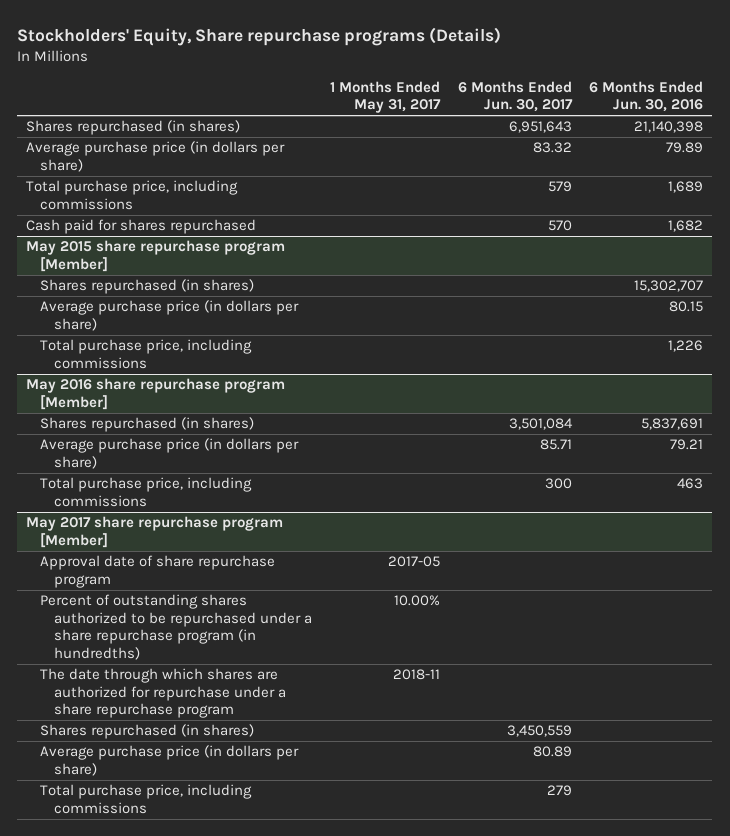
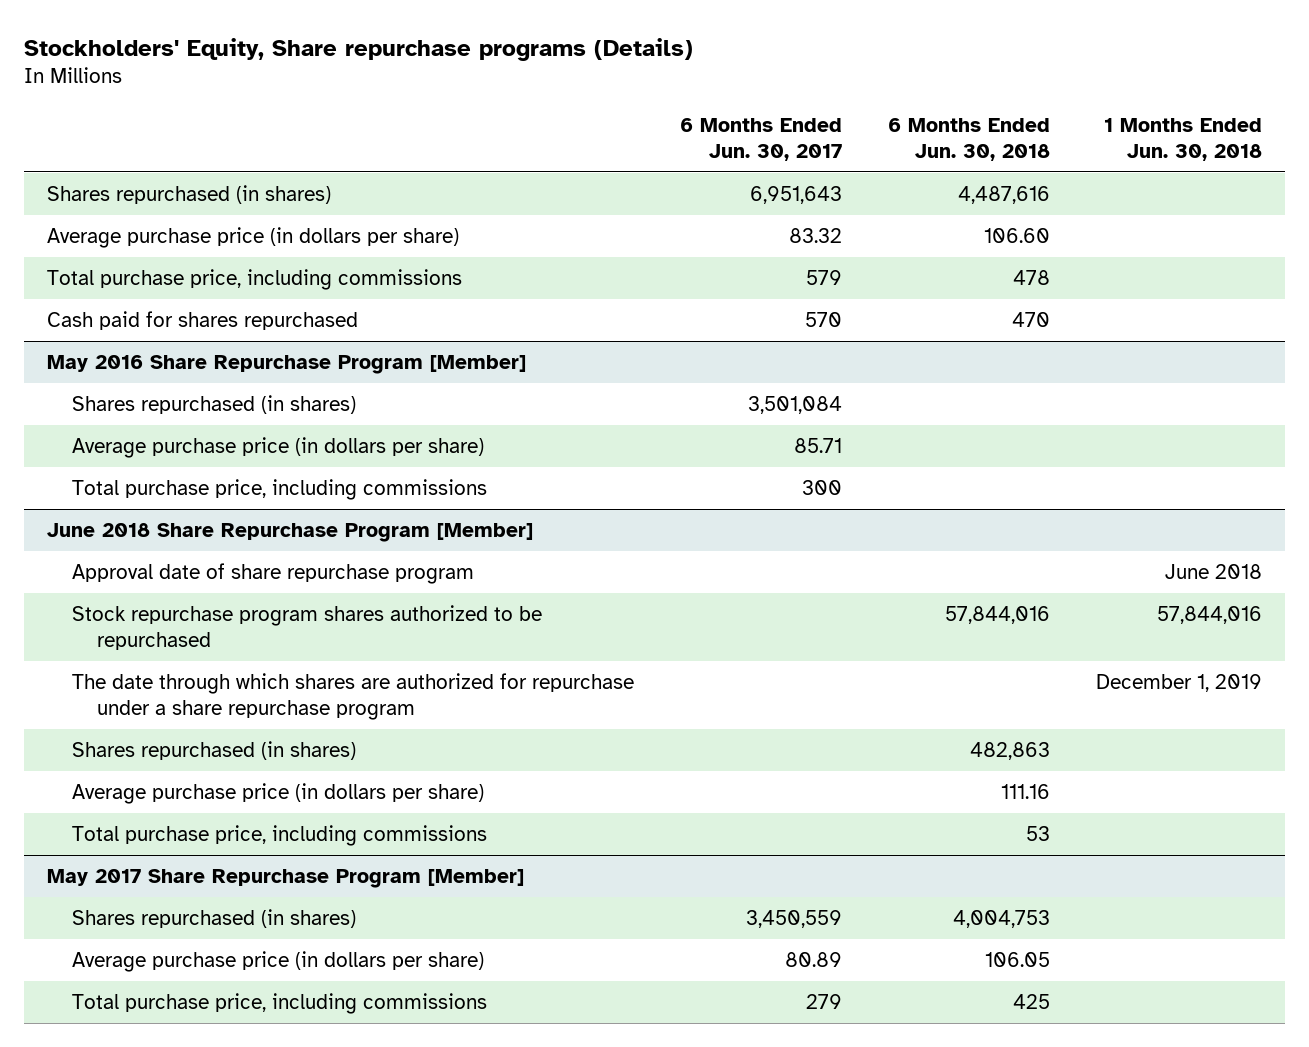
- | 1 Months Ended May 31, 2017 | 6 Months Ended Jun. 30, 2017 | 6 Months Ended Jun. 30, 2016
+ | 6 Months Ended Jun. 30, 2017 | 6 Months Ended Jun. 30, 2018 | 1 Months Ended Jun. 30, 2018
- May 2015 share repurchase program [Member]
- Shares repurchased (in shares) | | | 15,302,707
- Average purchase price (in dollars per share) | | | 80.15
- Total purchase price, including commissions | | | 1,226
- May 2016 share repurchase program [Member]
+ May 2016 Share Repurchase Program [Member]
- May 2017 share repurchase program [Member]
+ June 2018 Share Repurchase Program [Member]
- Percent of outstanding shares authorized to be repurchased under a share repurchase program (in hundredths) | 10.00% | |
+ Stock repurchase program shares authorized to be repurchased | | 57,844,016 | 57,844,016
+ Shares repurchased (in shares) | | 482,863 |
+ Average purchase price (in dollars per share) | | 111.16 |
+ Total purchase price, including commissions | | 53 |
+ May 2017 Share Repurchase Program [Member]

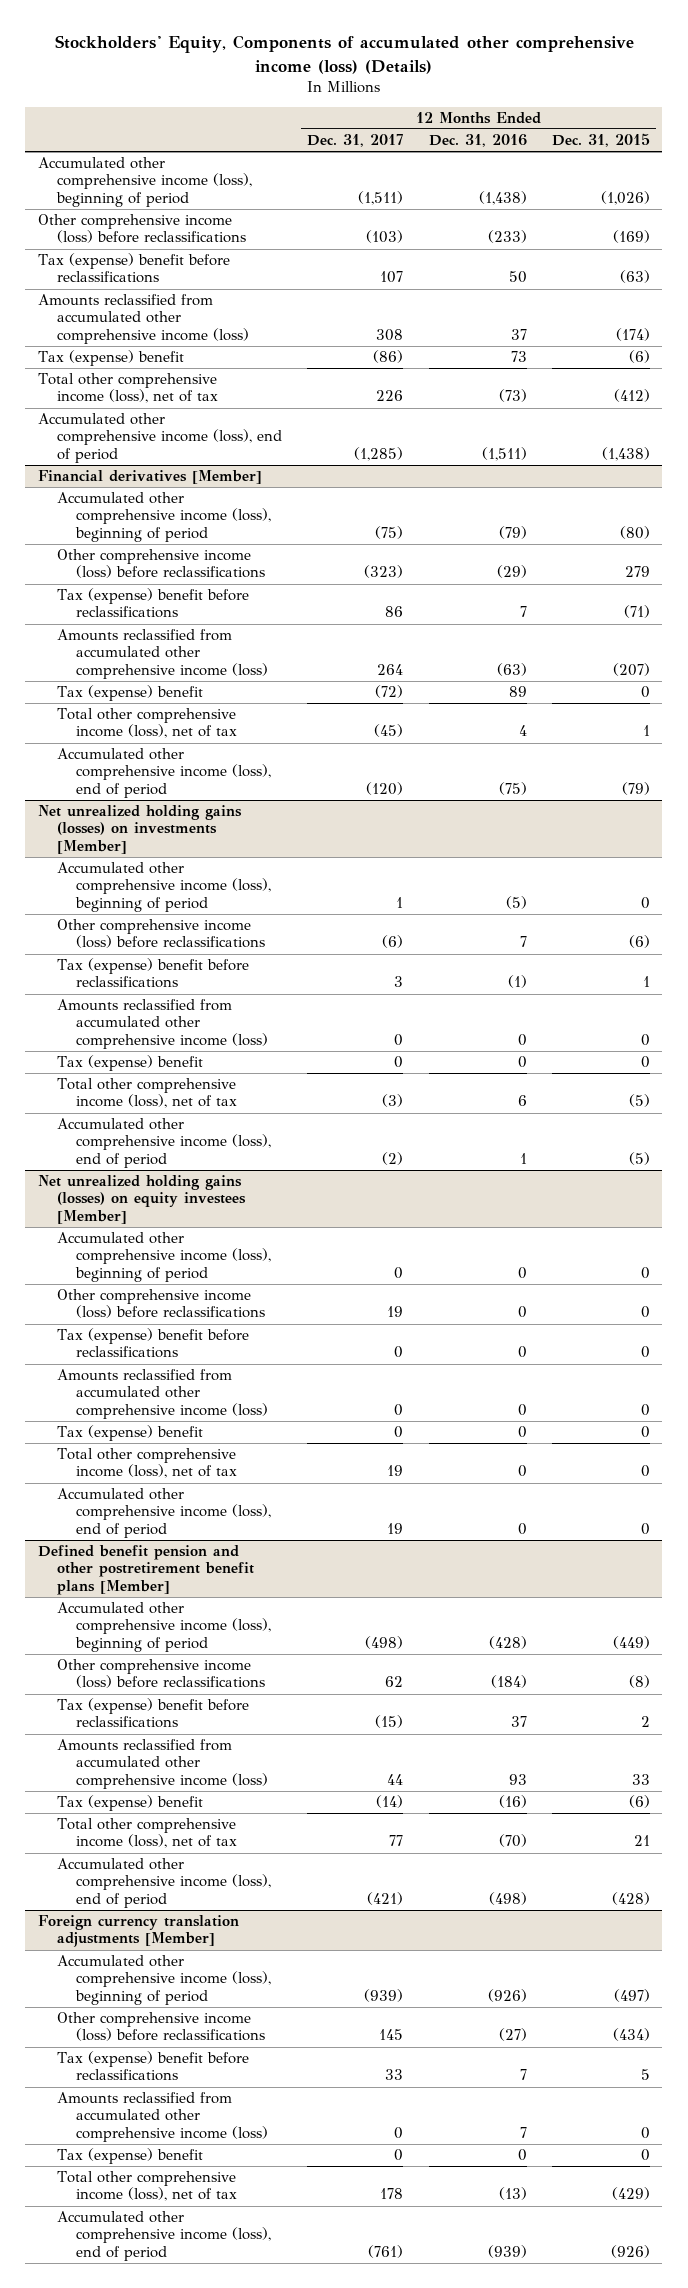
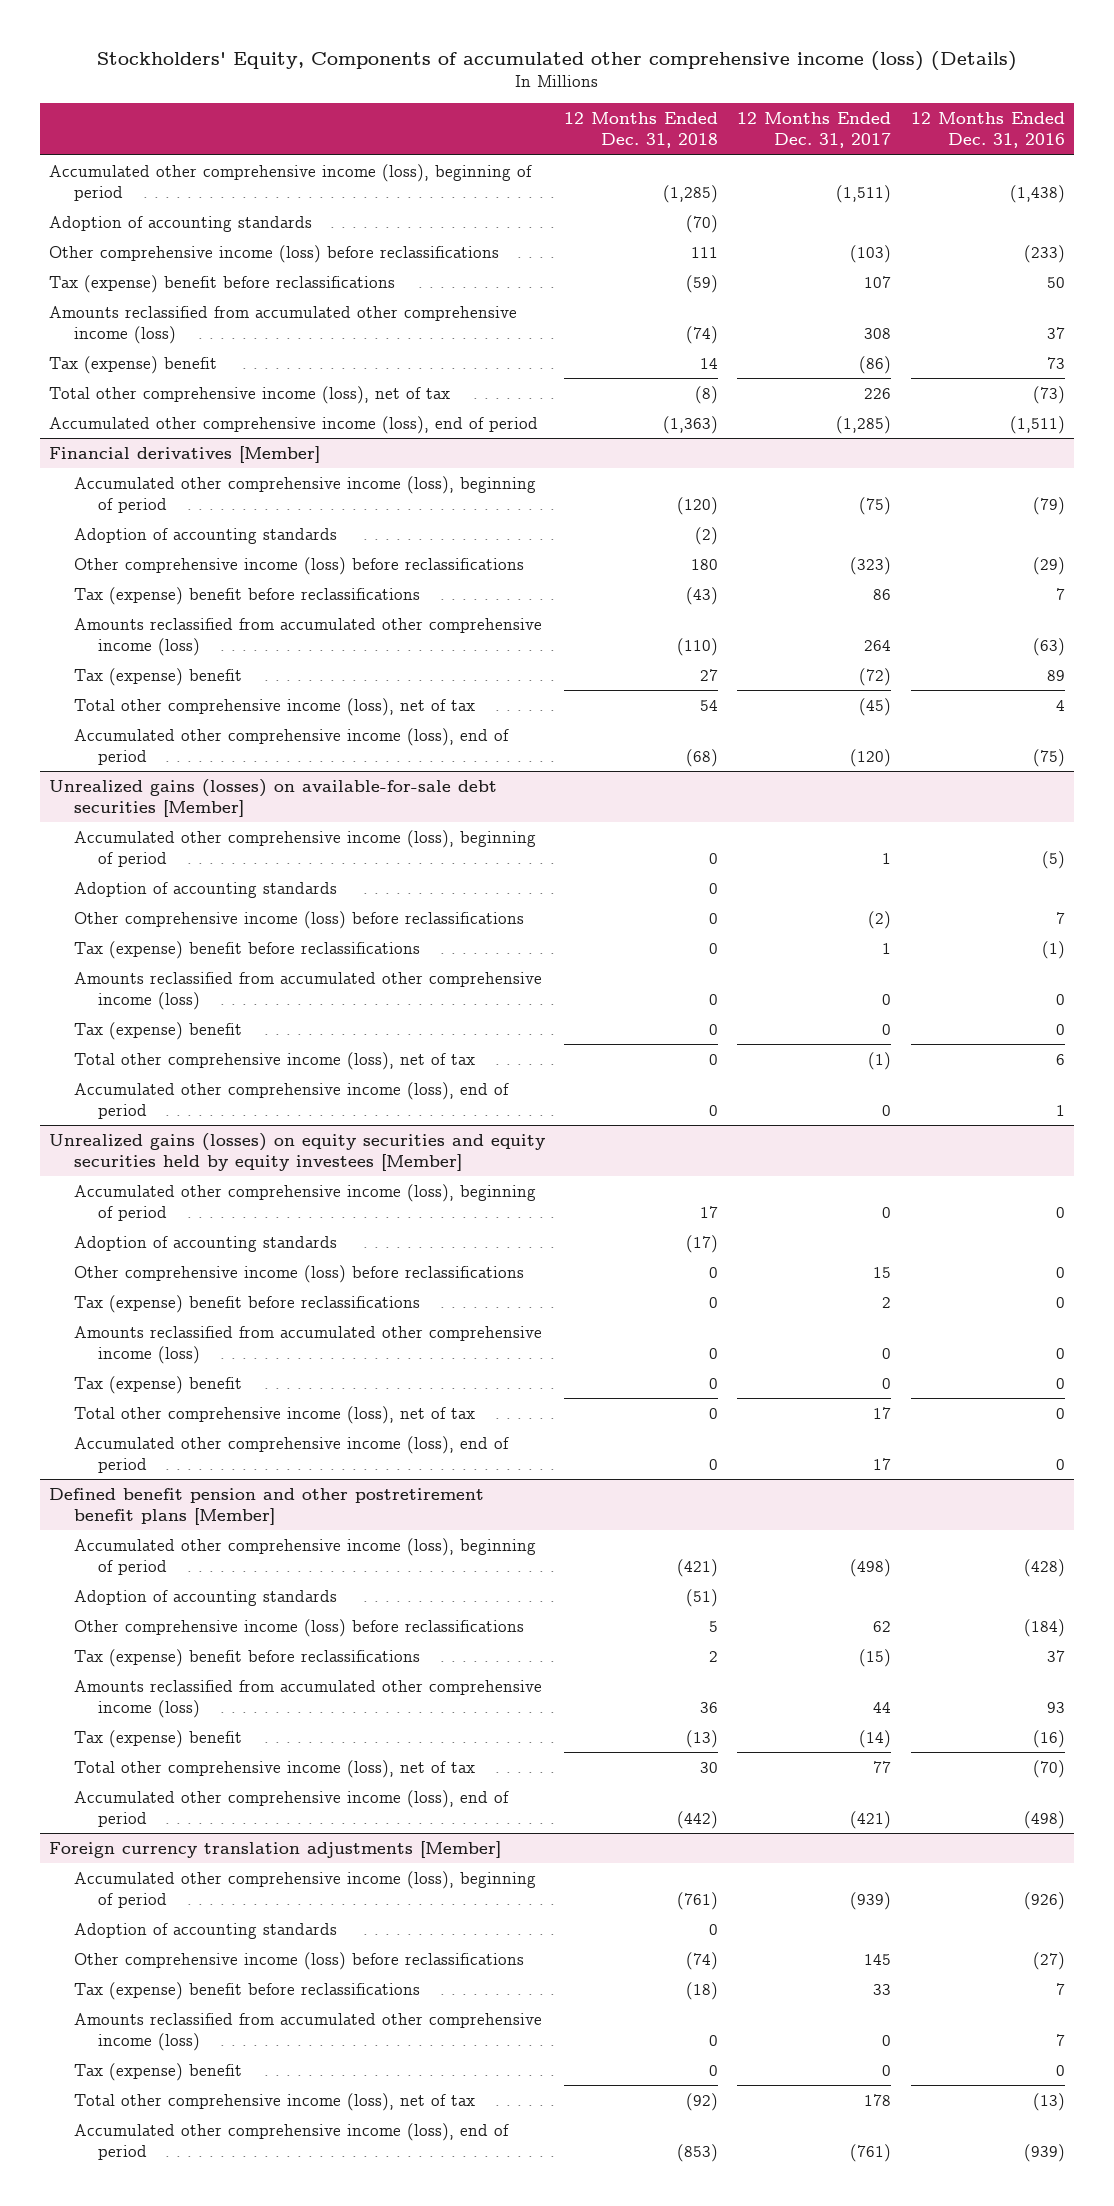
- | 12 Months Ended Dec. 31, 2017 | 12 Months Ended Dec. 31, 2016 | 12 Months Ended Dec. 31, 2015
+ | 12 Months Ended Dec. 31, 2018 | 12 Months Ended Dec. 31, 2017 | 12 Months Ended Dec. 31, 2016
+ Adoption of accounting standards | (70) | |
@ Financial derivatives [Member]
+ Adoption of accounting standards | (2) | |
- Net unrealized holding gains (losses) on investments [Member]
+ Unrealized gains (losses) on available-for-sale debt securities [Member]
- Other comprehensive income (loss) before reclassifications | (6) | 7 | (6)
- Tax (expense) benefit before reclassifications | 3 | (1) | 1
+ Adoption of accounting standards | 0 | |
+ Other comprehensive income (loss) before reclassifications | 0 | (2) | 7
+ Tax (expense) benefit before reclassifications | 0 | 1 | (1)
- Total other comprehensive income (loss), net of tax | (3) | 6 | (5)
- Accumulated other comprehensive income (loss), end of period | (2) | 1 | (5)
- Net unrealized holding gains (losses) on equity investees [Member]
+ Total other comprehensive income (loss), net of tax | 0 | (1) | 6
+ Accumulated other comprehensive income (loss), end of period | 0 | 0 | 1
+ Unrealized gains (losses) on equity securities and equity securities held by equity investees [Member]
- Other comprehensive income (loss) before reclassifications | 19 | 0 | 0
- Tax (expense) benefit before reclassifications | 0 | 0 | 0
+ Adoption of accounting standards | (17) | |
+ Other comprehensive income (loss) before reclassifications | 0 | 15 | 0
+ Tax (expense) benefit before reclassifications | 0 | 2 | 0
- Total other comprehensive income (loss), net of tax | 19 | 0 | 0
- Accumulated other comprehensive income (loss), end of period | 19 | 0 | 0
+ Total other comprehensive income (loss), net of tax | 0 | 17 | 0
+ Accumulated other comprehensive income (loss), end of period | 0 | 17 | 0
@ Defined benefit pension and other postretirement benefit plans [Member]
+ Adoption of accounting standards | (51) | |
@ Foreign currency translation adjustments [Member]
+ Adoption of accounting standards | 0 | |

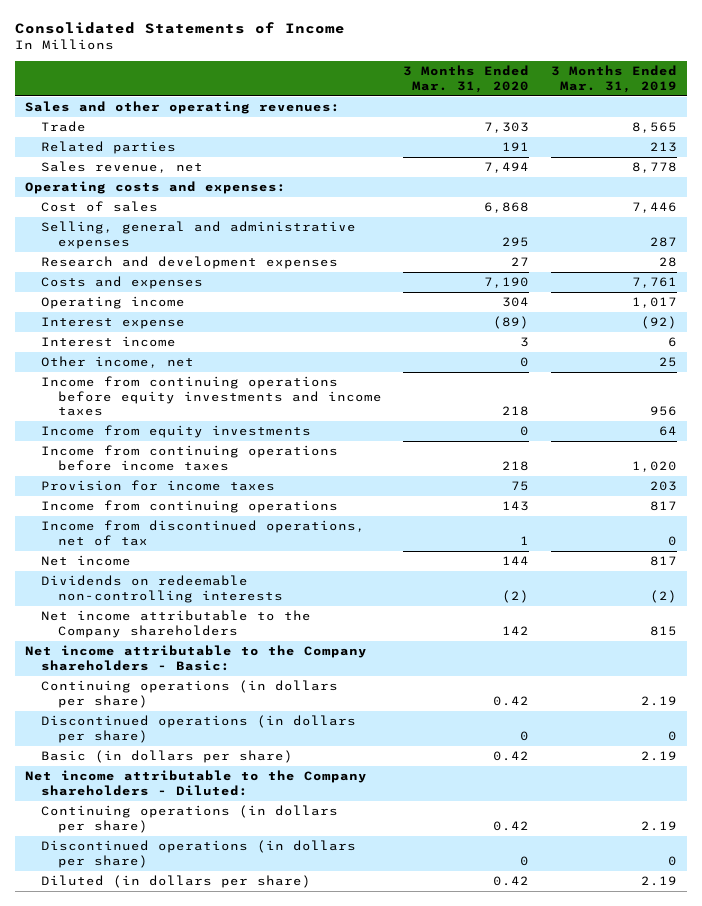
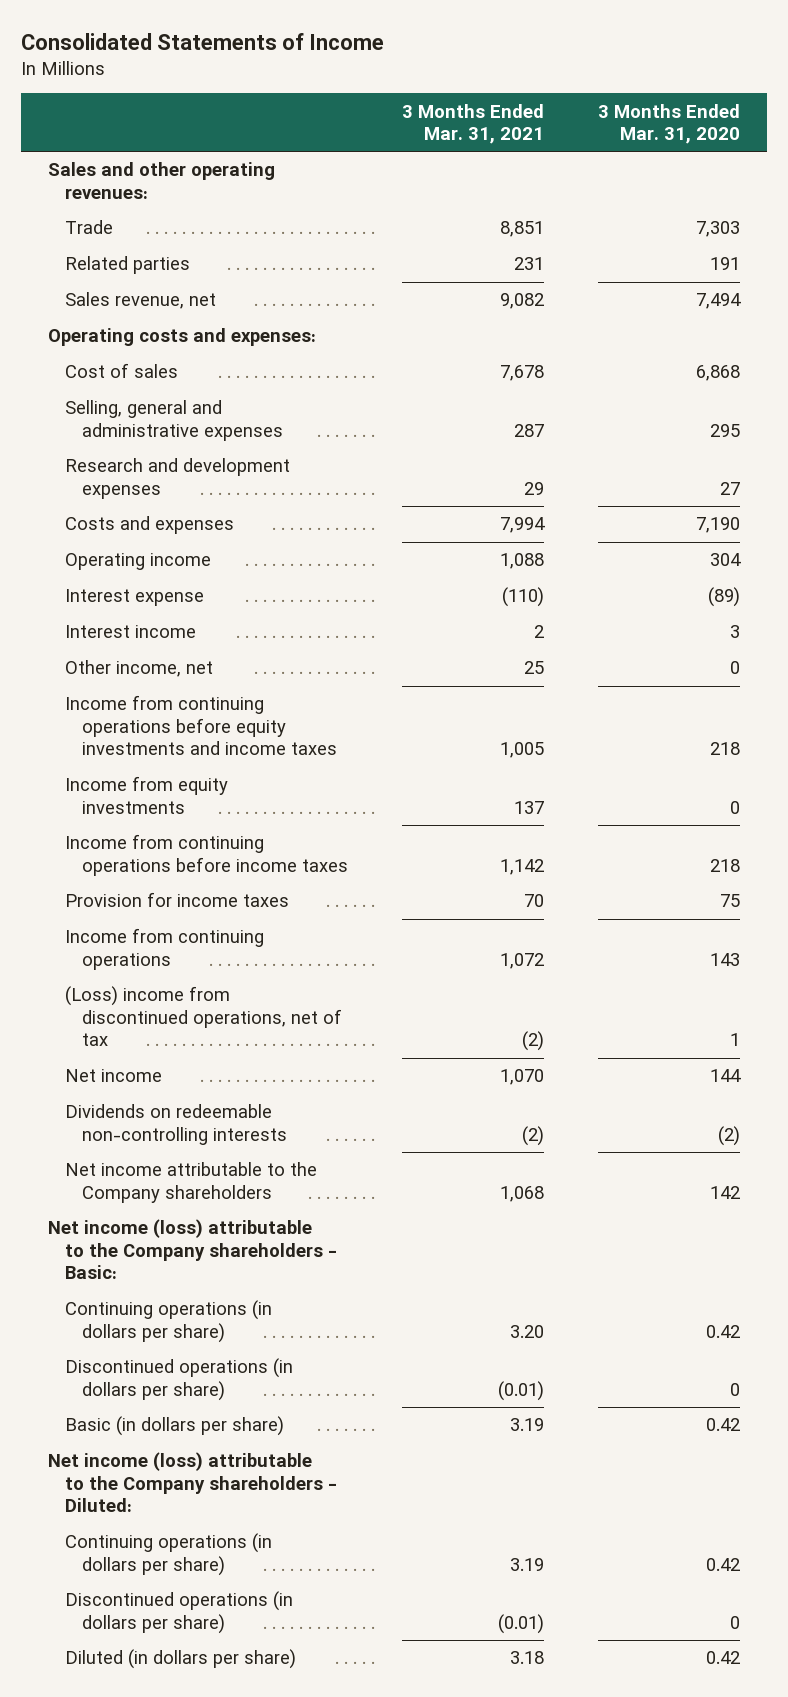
- | 3 Months Ended Mar. 31, 2020 | 3 Months Ended Mar. 31, 2019
+ | 3 Months Ended Mar. 31, 2021 | 3 Months Ended Mar. 31, 2020
- Income from discontinued operations, net of tax | 1 | 0
+ (Loss) income from discontinued operations, net of tax | (2) | 1
- Net income attributable to the Company shareholders - Basic:
+ Net income (loss) attributable to the Company shareholders - Basic:
- Net income attributable to the Company shareholders - Diluted:
+ Net income (loss) attributable to the Company shareholders - Diluted:

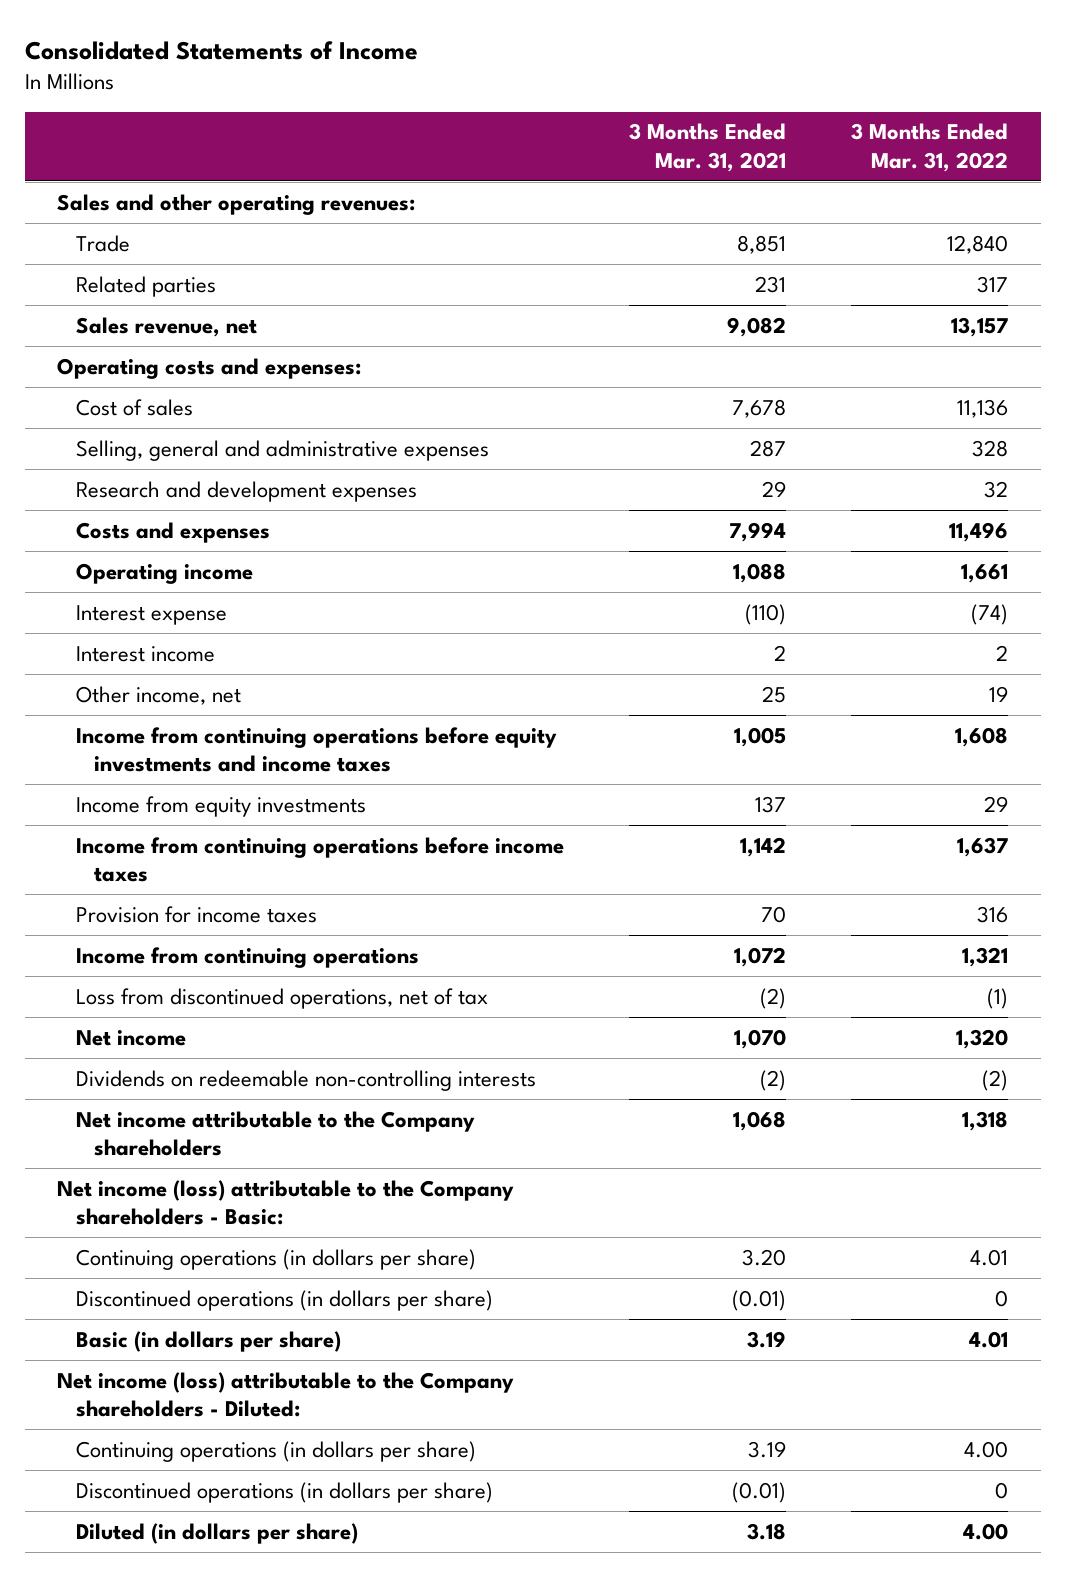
- | 3 Months Ended Mar. 31, 2021 | 3 Months Ended Mar. 31, 2020
+ | 3 Months Ended Mar. 31, 2021 | 3 Months Ended Mar. 31, 2022
- (Loss) income from discontinued operations, net of tax | (2) | 1
+ Loss from discontinued operations, net of tax | (2) | (1)

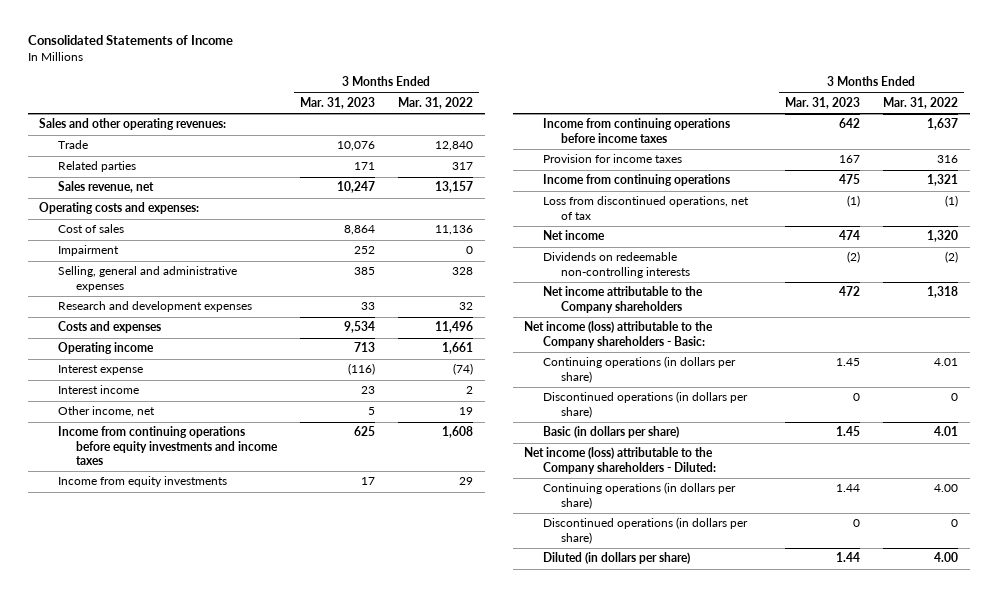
- | 3 Months Ended Mar. 31, 2021 | 3 Months Ended Mar. 31, 2022
+ | 3 Months Ended Mar. 31, 2023 | 3 Months Ended Mar. 31, 2022
+ Impairment | 252 | 0

